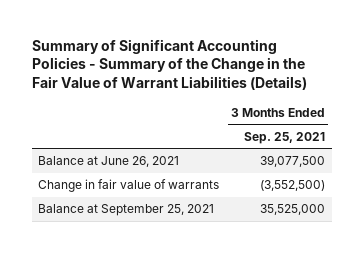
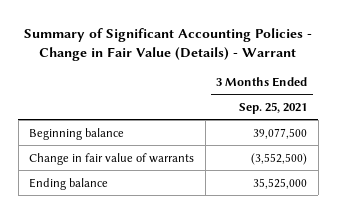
- Summary of Significant Accounting Policies - Summary of the Change in the Fair Value of Warrant Liabilities (Details)
+ Summary of Significant Accounting Policies - Change in Fair Value (Details) - Warrant
- Balance at June 26, 2021 | 39,077,500
+ Beginning balance | 39,077,500
- Balance at September 25, 2021 | 35,525,000
+ Ending balance | 35,525,000

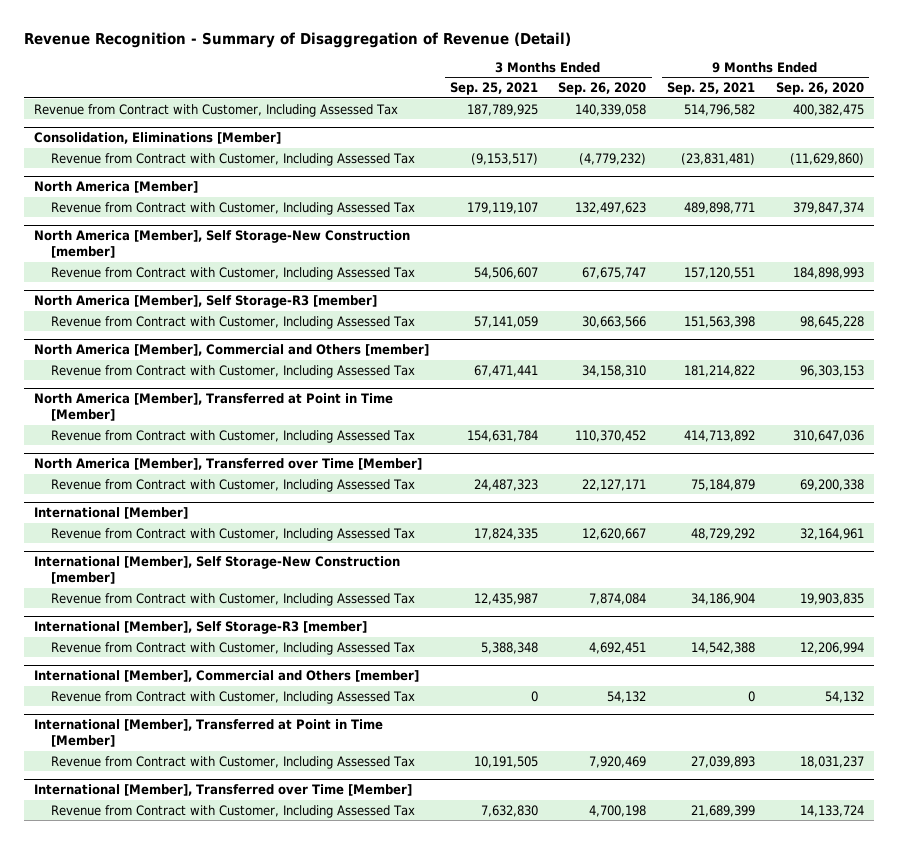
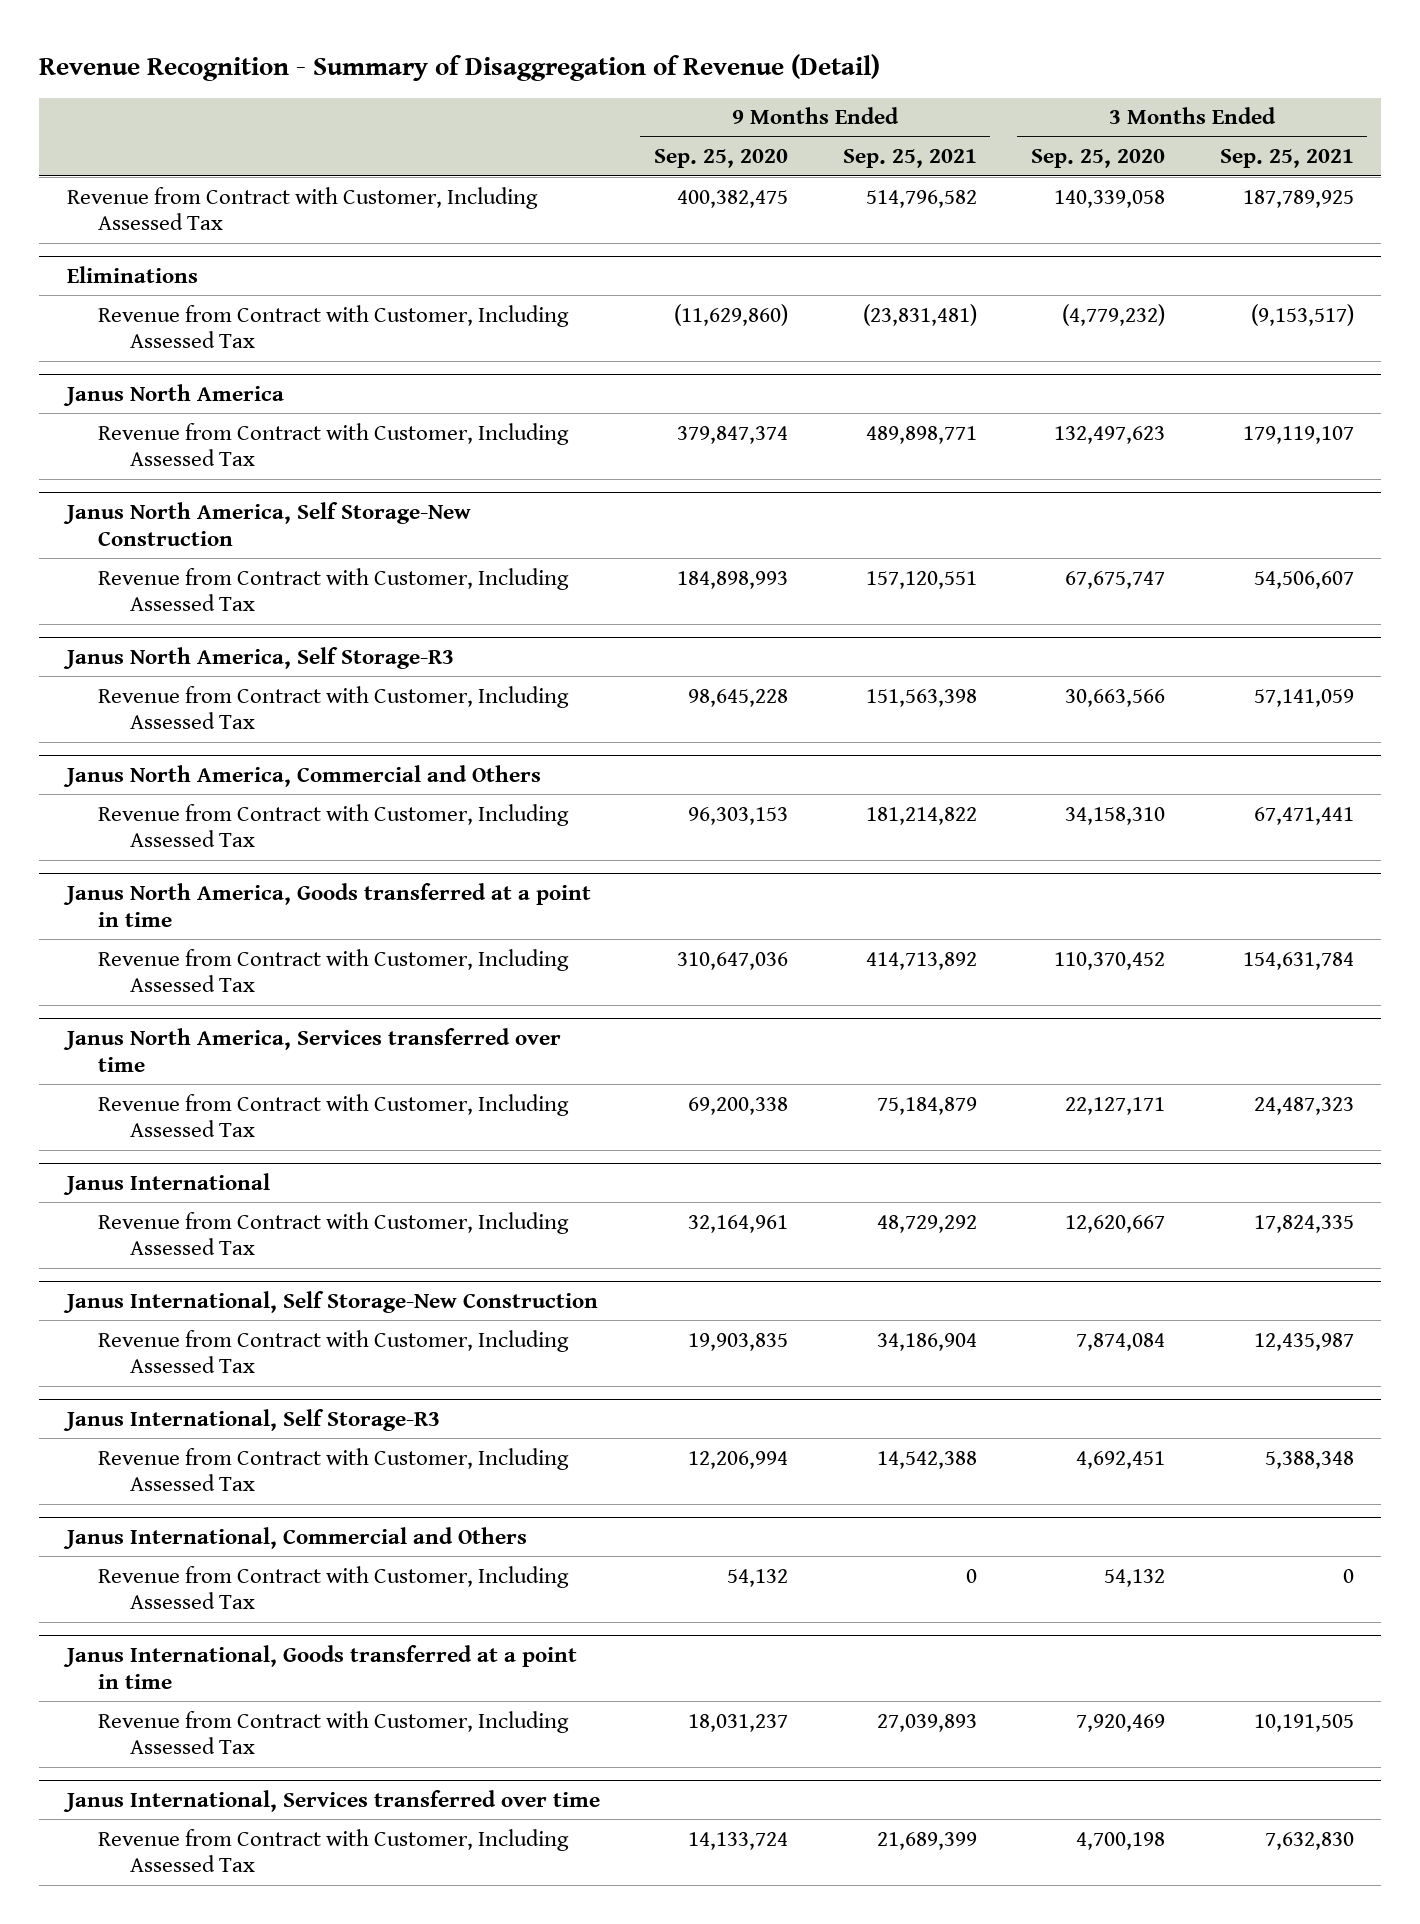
- | 3 Months Ended Sep. 25, 2021 | 3 Months Ended Sep. 26, 2020 | 9 Months Ended Sep. 25, 2021 | 9 Months Ended Sep. 26, 2020
+ | 9 Months Ended Sep. 25, 2020 | 9 Months Ended Sep. 25, 2021 | 3 Months Ended Sep. 25, 2020 | 3 Months Ended Sep. 25, 2021
- Consolidation, Eliminations [Member]
+ Eliminations
- North America [Member]
+ Janus North America
- North America [Member], Self Storage-New Construction [member]
+ Janus North America, Self Storage-New Construction
- North America [Member], Self Storage-R3 [member]
+ Janus North America, Self Storage-R3
- North America [Member], Commercial and Others [member]
+ Janus North America, Commercial and Others
- North America [Member], Transferred at Point in Time [Member]
+ Janus North America, Goods transferred at a point in time
- North America [Member], Transferred over Time [Member]
+ Janus North America, Services transferred over time
- International [Member]
+ Janus International
- International [Member], Self Storage-New Construction [member]
+ Janus International, Self Storage-New Construction
- International [Member], Self Storage-R3 [member]
+ Janus International, Self Storage-R3
- International [Member], Commercial and Others [member]
+ Janus International, Commercial and Others
- International [Member], Transferred at Point in Time [Member]
+ Janus International, Goods transferred at a point in time
- International [Member], Transferred over Time [Member]
+ Janus International, Services transferred over time

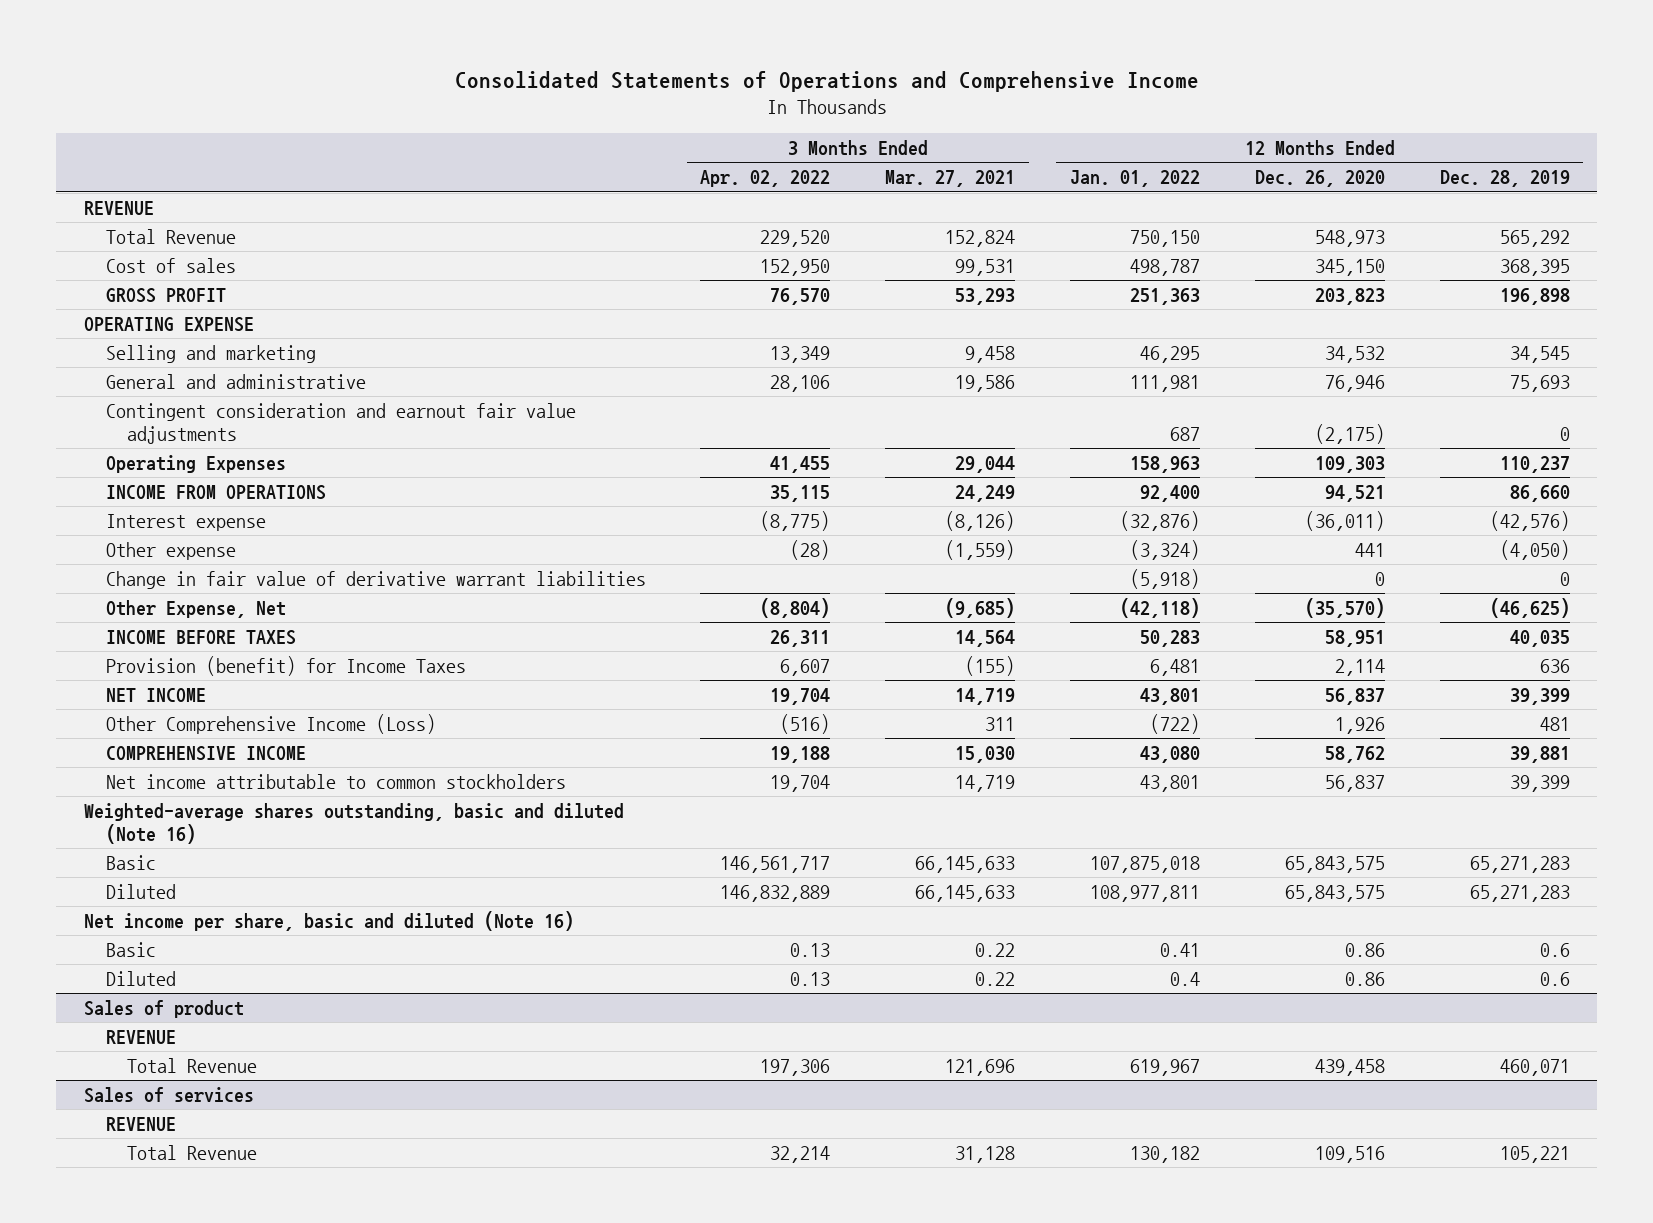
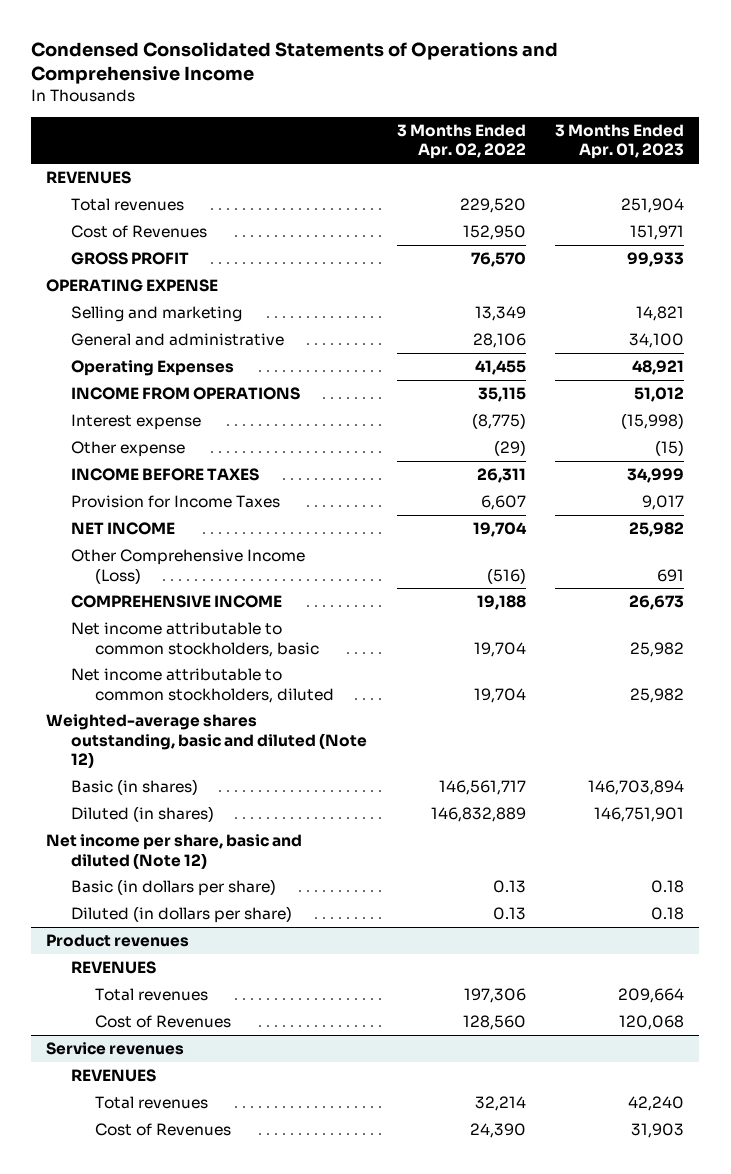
- Consolidated Statements of Operations and Comprehensive Income
+ Condensed Consolidated Statements of Operations and Comprehensive Income
- | 3 Months Ended Apr. 02, 2022 | 3 Months Ended Mar. 27, 2021 | 12 Months Ended Jan. 01, 2022 | 12 Months Ended Dec. 26, 2020 | 12 Months Ended Dec. 28, 2019
+ | 3 Months Ended Apr. 02, 2022 | 3 Months Ended Apr. 01, 2023
- REVENUE
- Total Revenue | 229,520 | 152,824 | 750,150 | 548,973 | 565,292
- Cost of sales | 152,950 | 99,531 | 498,787 | 345,150 | 368,395
+ REVENUES
+ Total revenues | 229,520 | 251,904
+ Cost of Revenues | 152,950 | 151,971
- Contingent consideration and earnout fair value adjustments | | | 687 | (2,175) | 0
- Other expense | (28) | (1,559) | (3,324) | 441 | (4,050)
- Change in fair value of derivative warrant liabilities | | | (5,918) | 0 | 0
- Other Expense, Net | (8,804) | (9,685) | (42,118) | (35,570) | (46,625)
+ Other expense | (29) | (15)
- Provision (benefit) for Income Taxes | 6,607 | (155) | 6,481 | 2,114 | 636
+ Provision for Income Taxes | 6,607 | 9,017
- Net income attributable to common stockholders | 19,704 | 14,719 | 43,801 | 56,837 | 39,399
- Weighted-average shares outstanding, basic and diluted (Note 16)
- Basic | 146,561,717 | 66,145,633 | 107,875,018 | 65,843,575 | 65,271,283
- Diluted | 146,832,889 | 66,145,633 | 108,977,811 | 65,843,575 | 65,271,283
- Net income per share, basic and diluted (Note 16)
- Basic | 0.13 | 0.22 | 0.41 | 0.86 | 0.6
- Diluted | 0.13 | 0.22 | 0.4 | 0.86 | 0.6
- Sales of product
- REVENUE
- Total Revenue | 197,306 | 121,696 | 619,967 | 439,458 | 460,071
- Sales of services
- REVENUE
- Total Revenue | 32,214 | 31,128 | 130,182 | 109,516 | 105,221
+ Net income attributable to common stockholders, basic | 19,704 | 25,982
+ Net income attributable to common stockholders, diluted | 19,704 | 25,982
+ Weighted-average shares outstanding, basic and diluted (Note 12)
+ Basic (in shares) | 146,561,717 | 146,703,894
+ Diluted (in shares) | 146,832,889 | 146,751,901
+ Net income per share, basic and diluted (Note 12)
+ Basic (in dollars per share) | 0.13 | 0.18
+ Diluted (in dollars per share) | 0.13 | 0.18
+ Product revenues
+ REVENUES
+ Total revenues | 197,306 | 209,664
+ Cost of Revenues | 128,560 | 120,068
+ Service revenues
+ REVENUES
+ Total revenues | 32,214 | 42,240
+ Cost of Revenues | 24,390 | 31,903

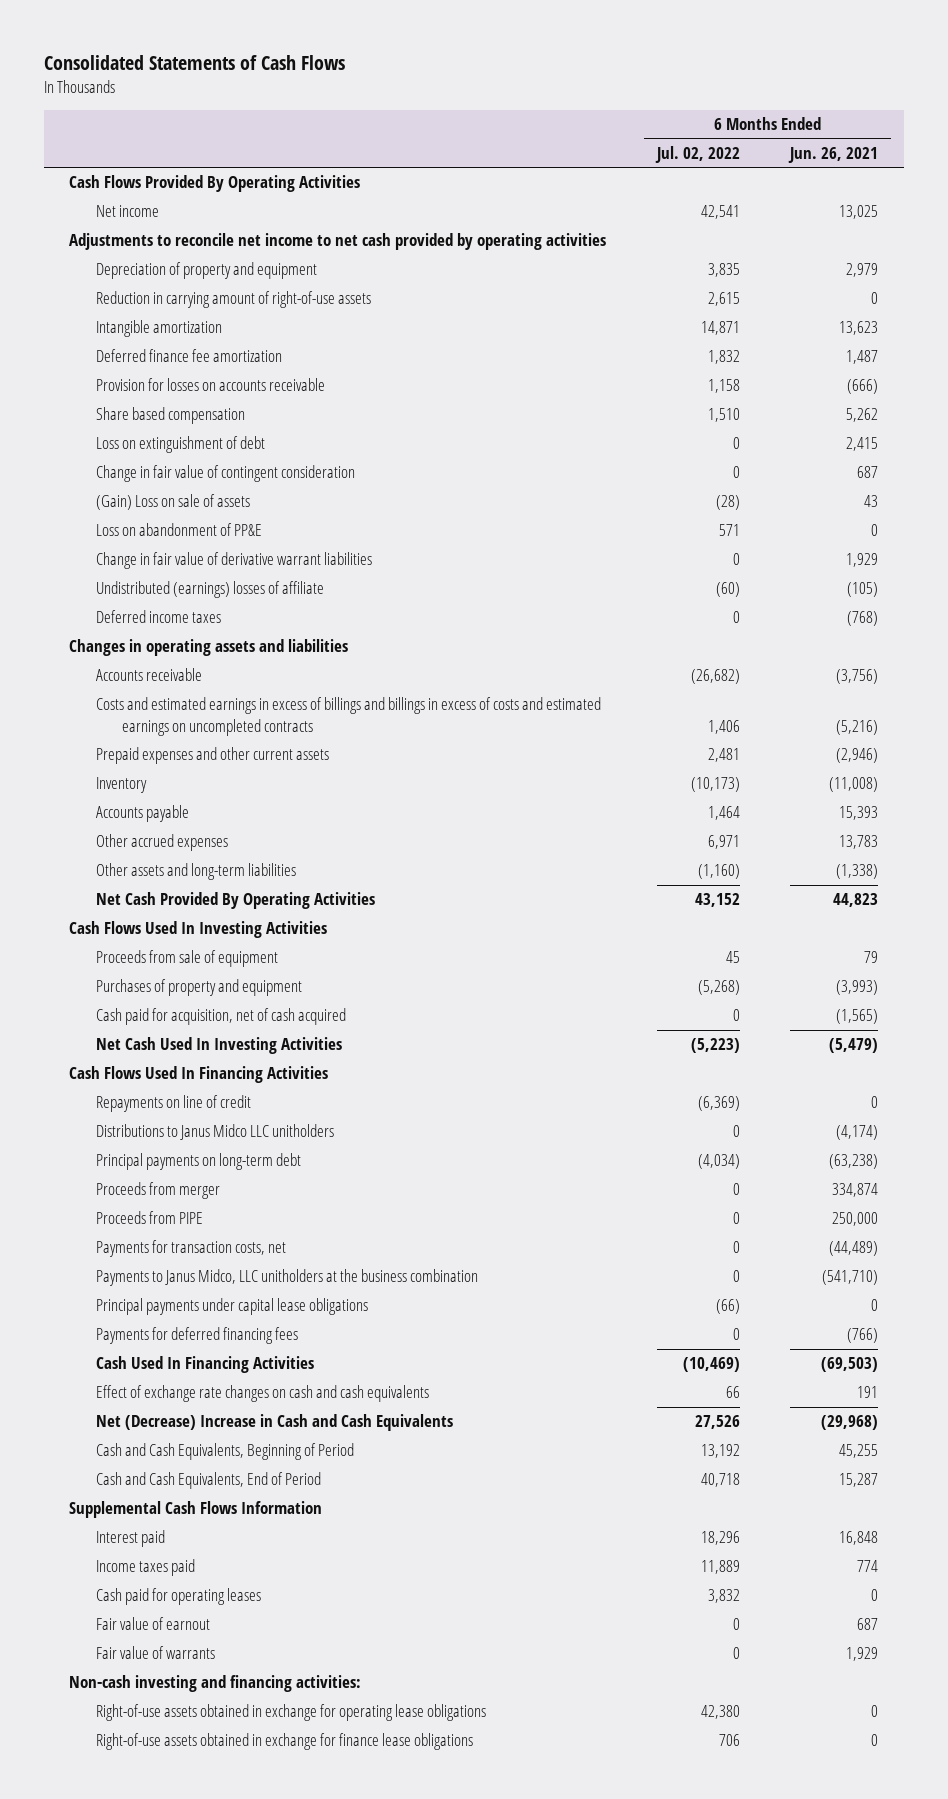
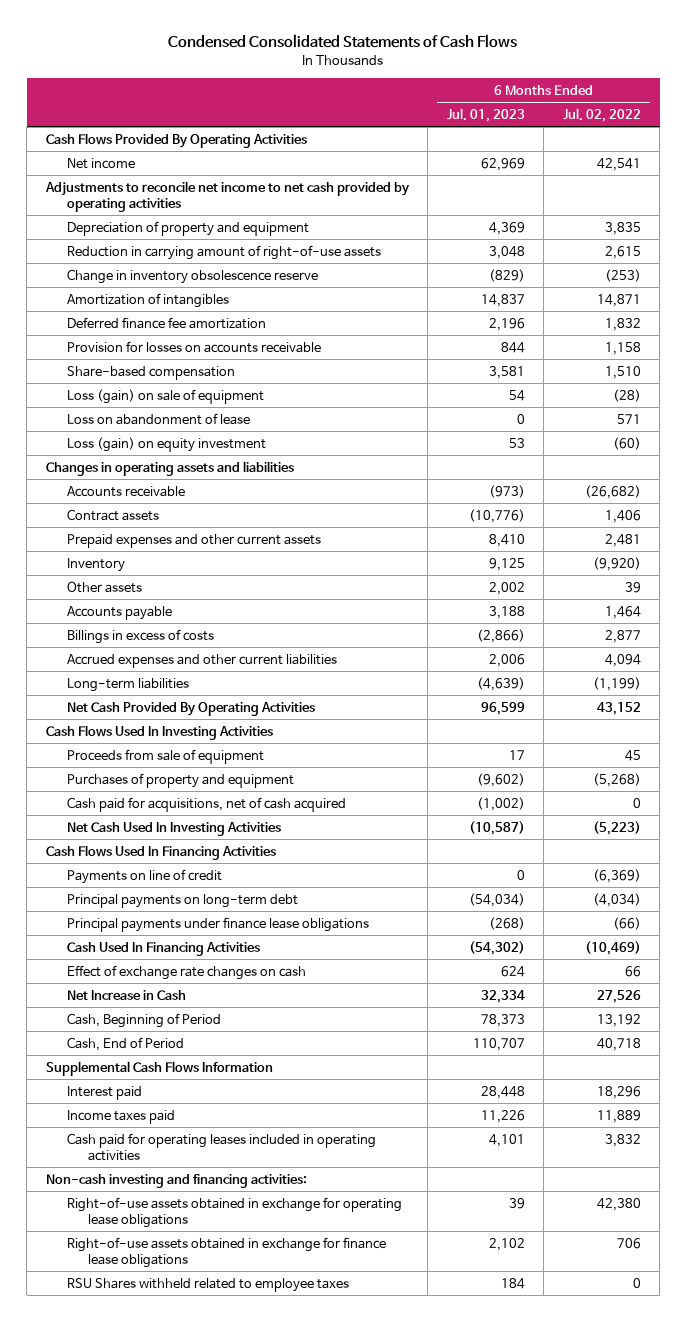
- Consolidated Statements of Cash Flows
+ Condensed Consolidated Statements of Cash Flows
- | 6 Months Ended Jul. 02, 2022 | 6 Months Ended Jun. 26, 2021
+ | 6 Months Ended Jul. 01, 2023 | 6 Months Ended Jul. 02, 2022
- Intangible amortization | 14,871 | 13,623
+ Change in inventory obsolescence reserve | (829) | (253)
+ Amortization of intangibles | 14,837 | 14,871
- Share based compensation | 1,510 | 5,262
- Loss on extinguishment of debt | 0 | 2,415
- Change in fair value of contingent consideration | 0 | 687
- (Gain) Loss on sale of assets | (28) | 43
- Loss on abandonment of PP&E | 571 | 0
- Change in fair value of derivative warrant liabilities | 0 | 1,929
- Undistributed (earnings) losses of affiliate | (60) | (105)
- Deferred income taxes | 0 | (768)
+ Share-based compensation | 3,581 | 1,510
+ Loss (gain) on sale of equipment | 54 | (28)
+ Loss on abandonment of lease | 0 | 571
+ Loss (gain) on equity investment | 53 | (60)
- Costs and estimated earnings in excess of billings and billings in excess of costs and estimated earnings on uncompleted contracts | 1,406 | (5,216)
+ Contract assets | (10,776) | 1,406
- Inventory | (10,173) | (11,008)
+ Inventory | 9,125 | (9,920)
+ Other assets | 2,002 | 39
- Other accrued expenses | 6,971 | 13,783
- Other assets and long-term liabilities | (1,160) | (1,338)
+ Billings in excess of costs | (2,866) | 2,877
+ Accrued expenses and other current liabilities | 2,006 | 4,094
+ Long-term liabilities | (4,639) | (1,199)
- Cash paid for acquisition, net of cash acquired | 0 | (1,565)
+ Cash paid for acquisitions, net of cash acquired | (1,002) | 0
- Repayments on line of credit | (6,369) | 0
- Distributions to Janus Midco LLC unitholders | 0 | (4,174)
+ Payments on line of credit | 0 | (6,369)
- Proceeds from merger | 0 | 334,874
- Proceeds from PIPE | 0 | 250,000
- Payments for transaction costs, net | 0 | (44,489)
- Payments to Janus Midco, LLC unitholders at the business combination | 0 | (541,710)
- Principal payments under capital lease obligations | (66) | 0
- Payments for deferred financing fees | 0 | (766)
+ Principal payments under finance lease obligations | (268) | (66)
- Effect of exchange rate changes on cash and cash equivalents | 66 | 191
- Net (Decrease) Increase in Cash and Cash Equivalents | 27,526 | (29,968)
- Cash and Cash Equivalents, Beginning of Period | 13,192 | 45,255
- Cash and Cash Equivalents, End of Period | 40,718 | 15,287
+ Effect of exchange rate changes on cash | 624 | 66
+ Net Increase in Cash | 32,334 | 27,526
+ Cash, Beginning of Period | 78,373 | 13,192
+ Cash, End of Period | 110,707 | 40,718
- Cash paid for operating leases | 3,832 | 0
- Fair value of earnout | 0 | 687
- Fair value of warrants | 0 | 1,929
+ Cash paid for operating leases included in operating activities | 4,101 | 3,832
+ RSU Shares withheld related to employee taxes | 184 | 0

